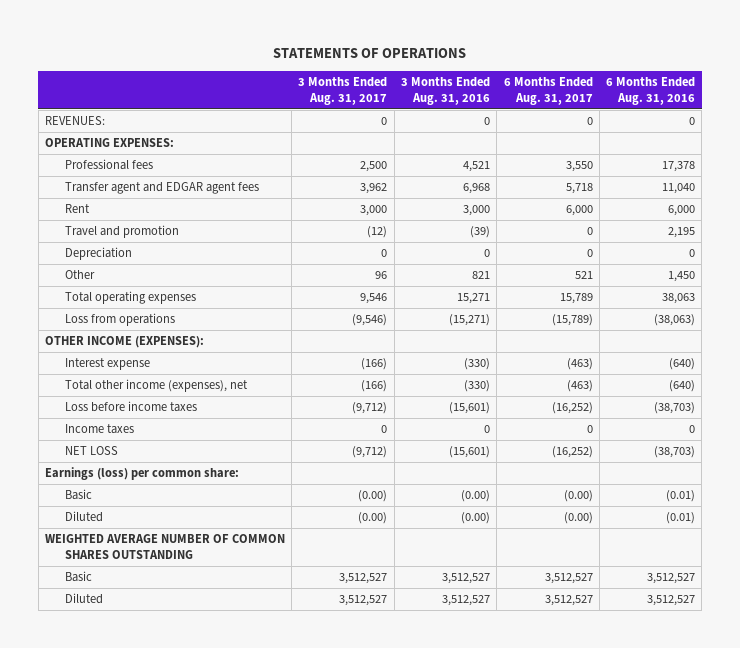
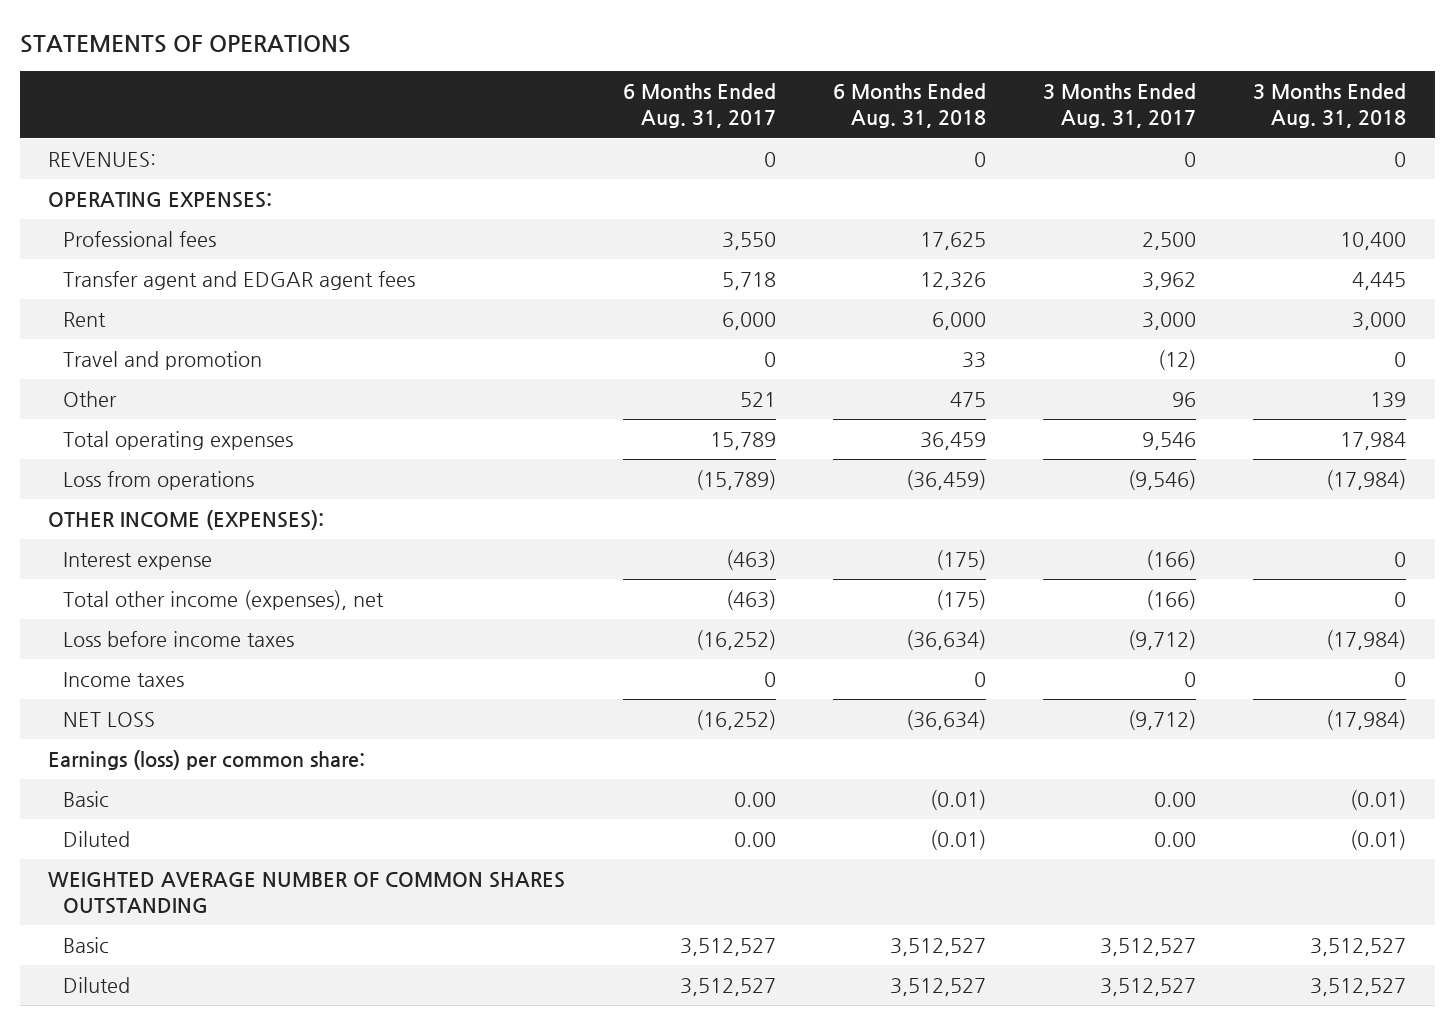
- | 3 Months Ended Aug. 31, 2017 | 3 Months Ended Aug. 31, 2016 | 6 Months Ended Aug. 31, 2017 | 6 Months Ended Aug. 31, 2016
+ | 6 Months Ended Aug. 31, 2017 | 6 Months Ended Aug. 31, 2018 | 3 Months Ended Aug. 31, 2017 | 3 Months Ended Aug. 31, 2018
- Depreciation | 0 | 0 | 0 | 0
- Basic | (0.00) | (0.00) | (0.00) | (0.01)
- Diluted | (0.00) | (0.00) | (0.00) | (0.01)
+ Basic | 0.00 | (0.01) | 0.00 | (0.01)
+ Diluted | 0.00 | (0.01) | 0.00 | (0.01)

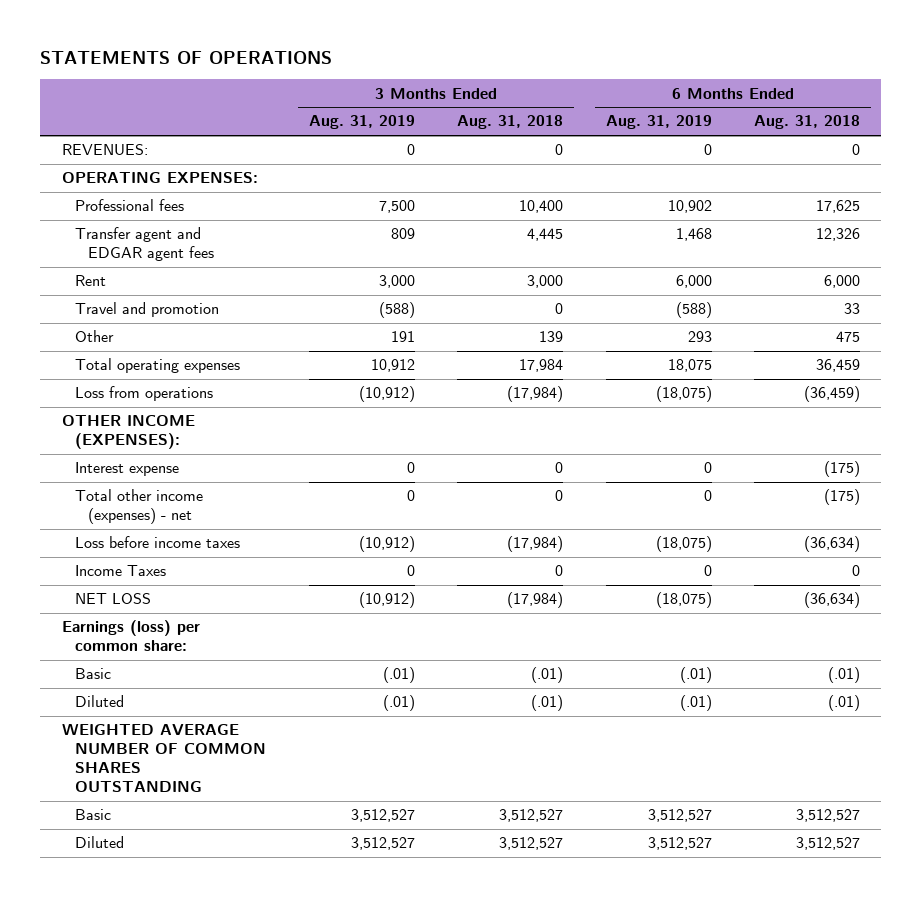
- | 6 Months Ended Aug. 31, 2017 | 6 Months Ended Aug. 31, 2018 | 3 Months Ended Aug. 31, 2017 | 3 Months Ended Aug. 31, 2018
+ | 3 Months Ended Aug. 31, 2019 | 3 Months Ended Aug. 31, 2018 | 6 Months Ended Aug. 31, 2019 | 6 Months Ended Aug. 31, 2018
- Total other income (expenses), net | (463) | (175) | (166) | 0
+ Total other income (expenses) - net | 0 | 0 | 0 | (175)
- Income taxes | 0 | 0 | 0 | 0
+ Income Taxes | 0 | 0 | 0 | 0
- Basic | 0.00 | (0.01) | 0.00 | (0.01)
- Diluted | 0.00 | (0.01) | 0.00 | (0.01)
+ Basic | (.01) | (.01) | (.01) | (.01)
+ Diluted | (.01) | (.01) | (.01) | (.01)

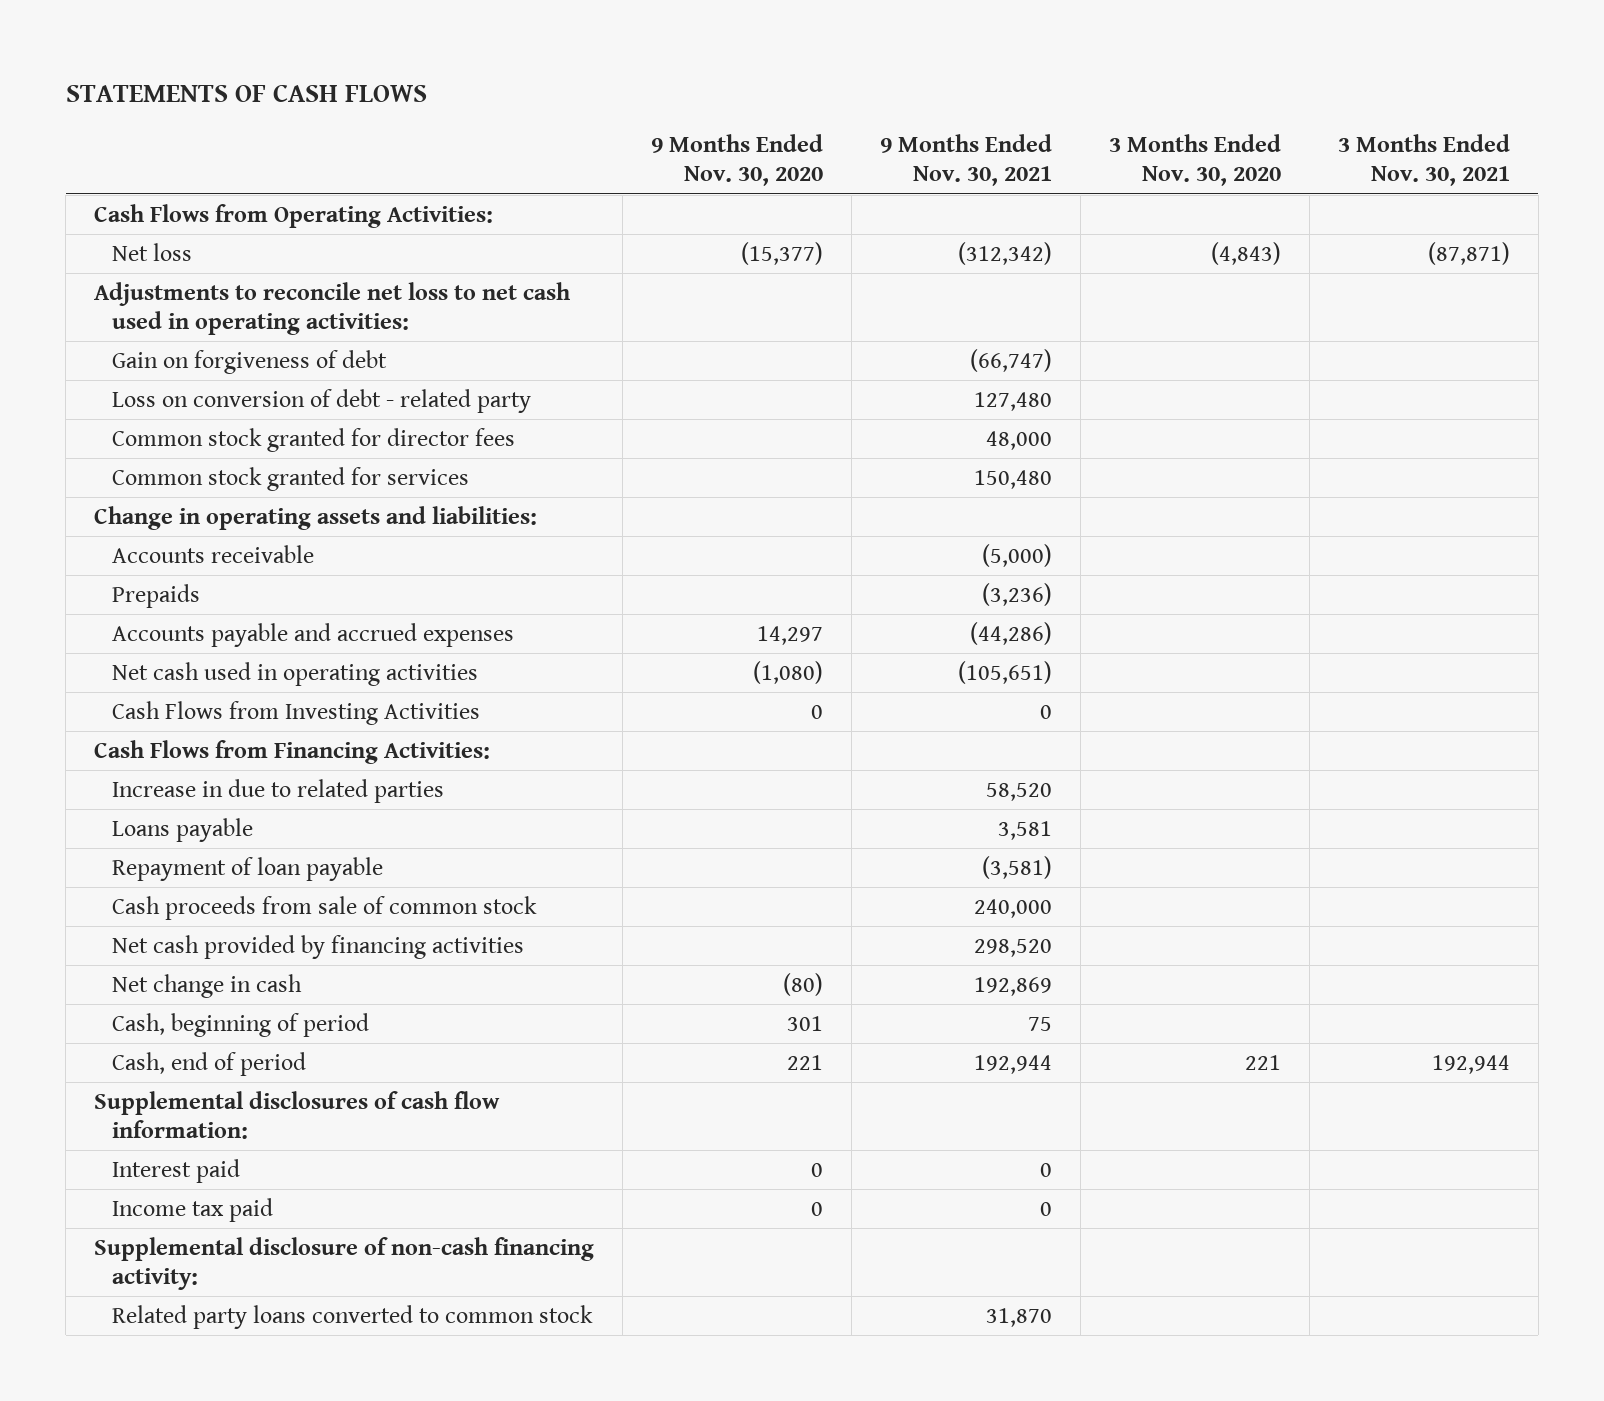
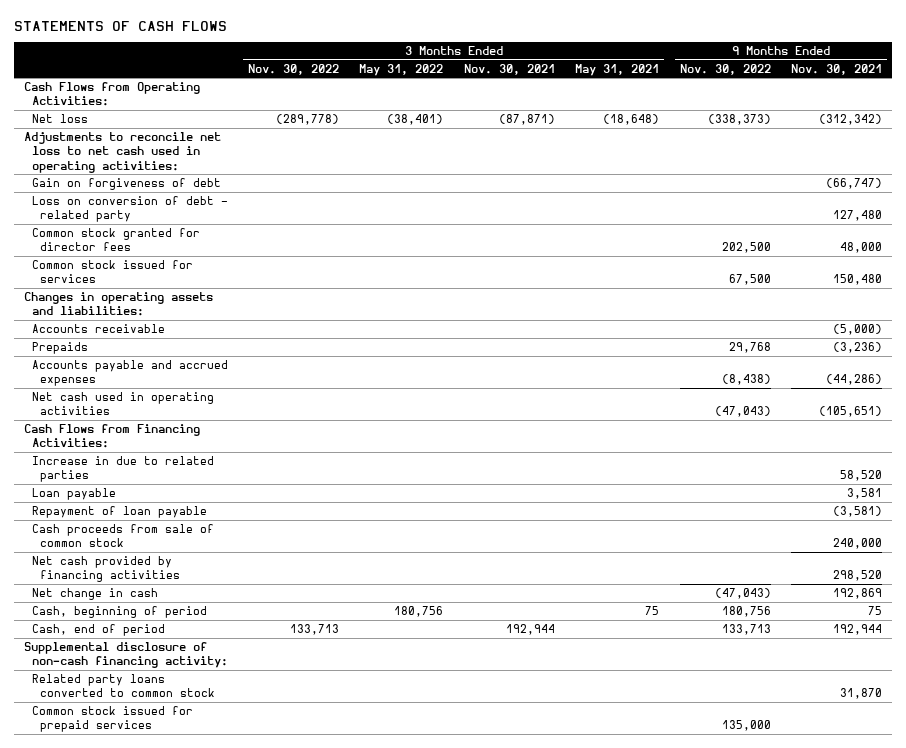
- | 9 Months Ended Nov. 30, 2020 | 9 Months Ended Nov. 30, 2021 | 3 Months Ended Nov. 30, 2020 | 3 Months Ended Nov. 30, 2021
+ | 3 Months Ended Nov. 30, 2022 | 3 Months Ended May 31, 2022 | 3 Months Ended Nov. 30, 2021 | 3 Months Ended May 31, 2021 | 9 Months Ended Nov. 30, 2022 | 9 Months Ended Nov. 30, 2021
- Common stock granted for services | | 150,480 | |
- Change in operating assets and liabilities:
+ Common stock issued for services | | | | | 67,500 | 150,480
+ Changes in operating assets and liabilities:
- Cash Flows from Investing Activities | 0 | 0 | |
- Loans payable | | 3,581 | |
+ Loan payable | | | | | | 3,581
- Supplemental disclosures of cash flow information:
- Interest paid | 0 | 0 | |
- Income tax paid | 0 | 0 | |
+ Common stock issued for prepaid services | | | | | 135,000 |

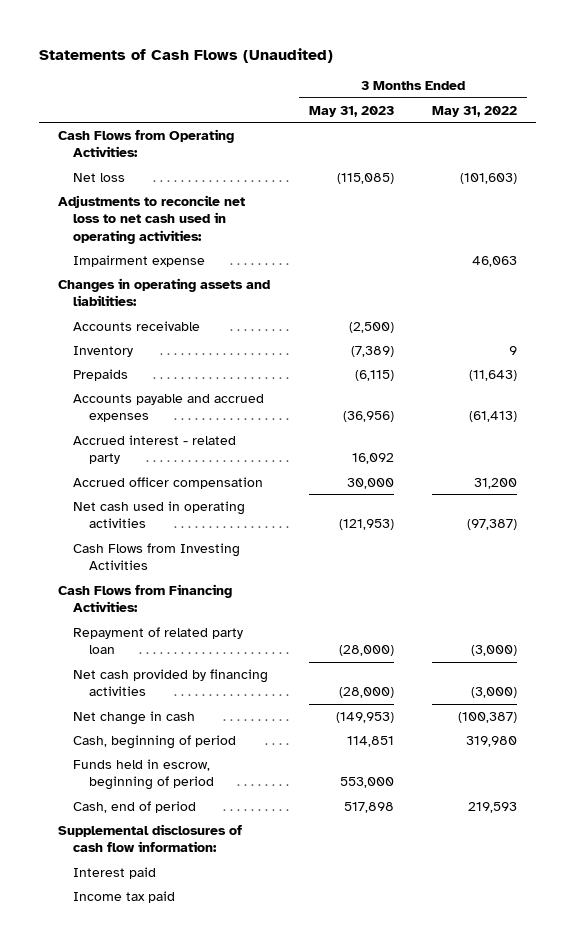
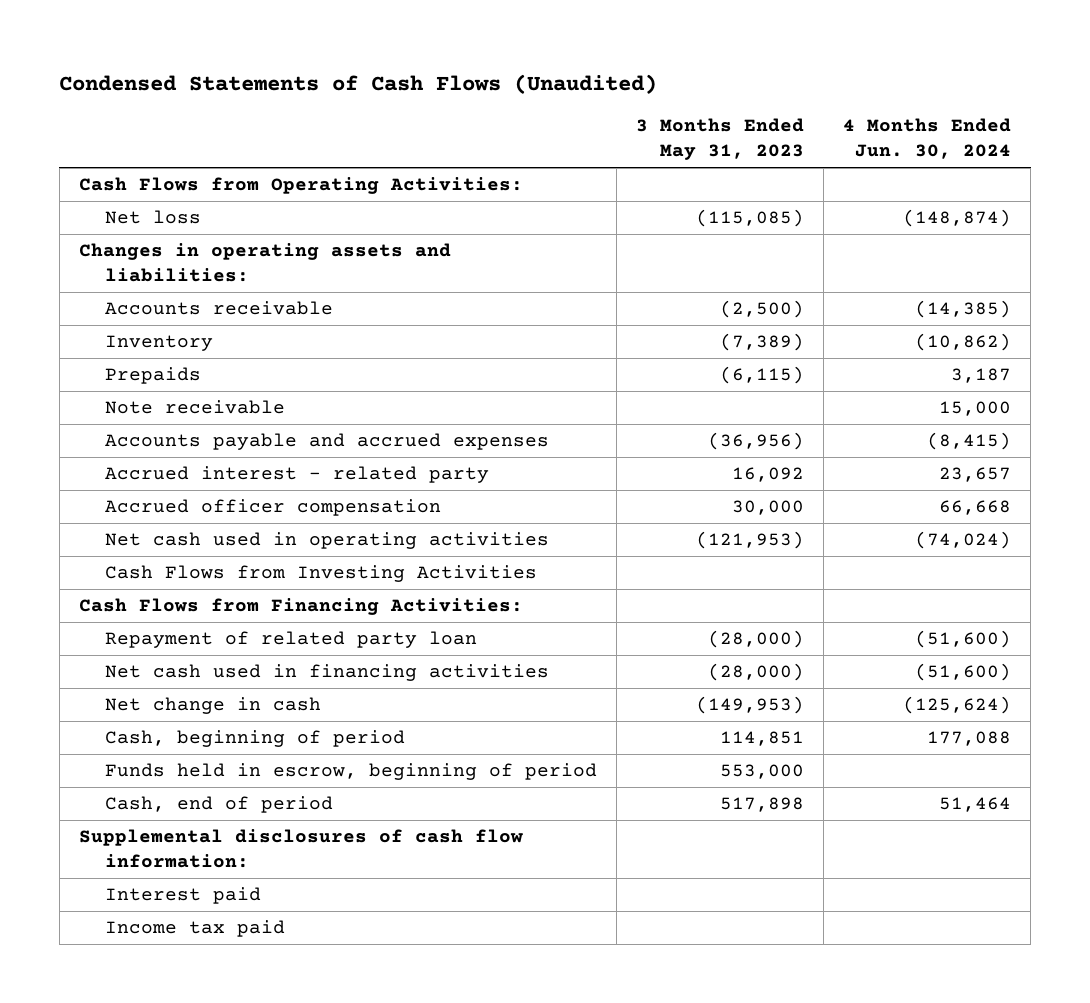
- Statements of Cash Flows (Unaudited)
+ Condensed Statements of Cash Flows (Unaudited)
- | 3 Months Ended May 31, 2023 | 3 Months Ended May 31, 2022
+ | 3 Months Ended May 31, 2023 | 4 Months Ended Jun. 30, 2024
- Adjustments to reconcile net loss to net cash used in operating activities:
- Impairment expense | | 46,063
+ Note receivable | | 15,000
- Net cash provided by financing activities | (28,000) | (3,000)
+ Net cash used in financing activities | (28,000) | (51,600)

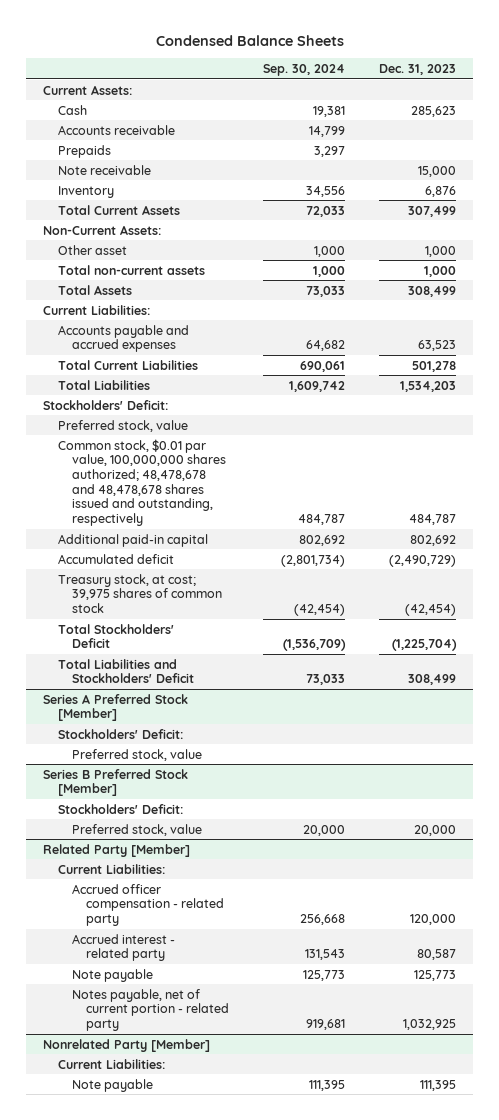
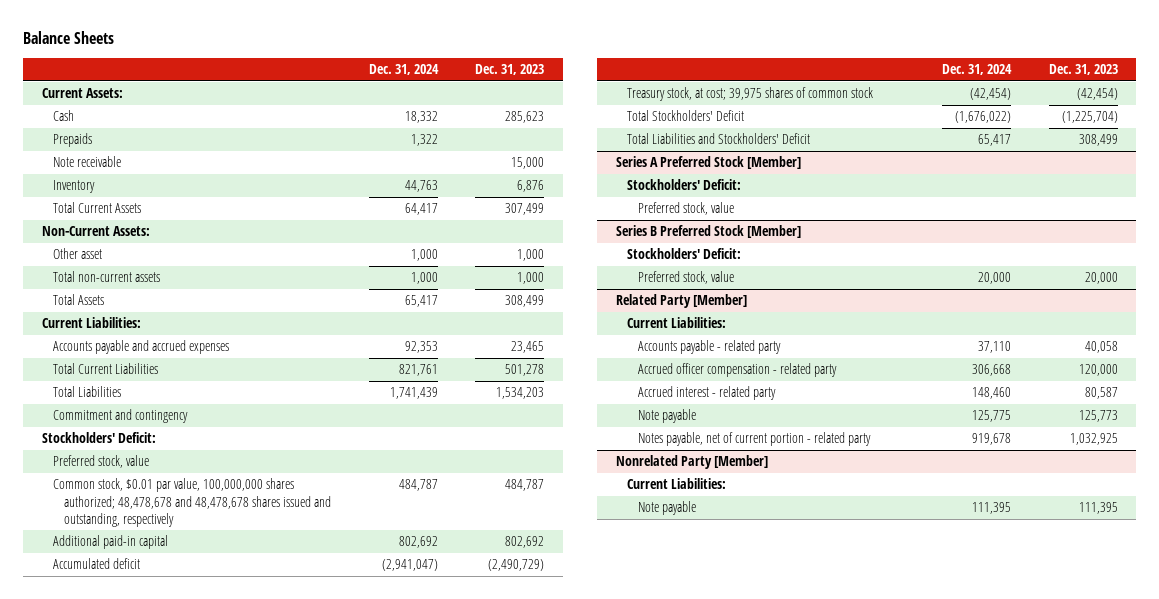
- Condensed Balance Sheets
+ Balance Sheets
- | Sep. 30, 2024 | Dec. 31, 2023
+ | Dec. 31, 2024 | Dec. 31, 2023
- Accounts receivable | 14,799 |
- Accounts payable and accrued expenses | 64,682 | 63,523
+ Accounts payable and accrued expenses | 92,353 | 23,465
+ Commitment and contingency
@ Related Party [Member]
+ Accounts payable - related party | 37,110 | 40,058

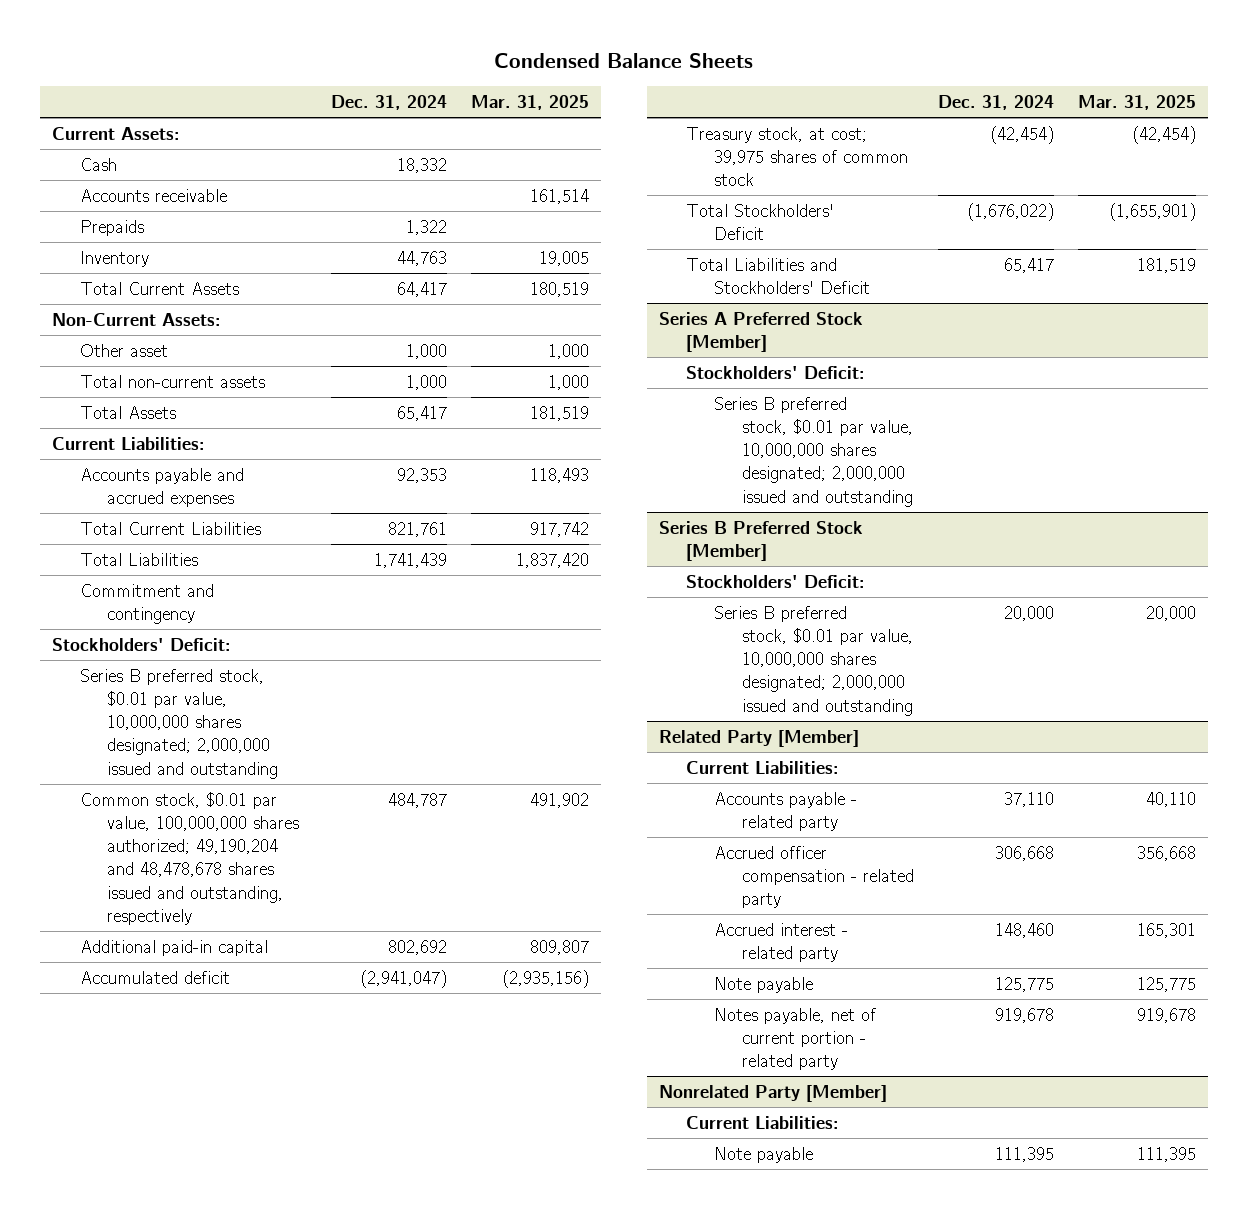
- Balance Sheets
+ Condensed Balance Sheets
- | Dec. 31, 2024 | Dec. 31, 2023
+ | Dec. 31, 2024 | Mar. 31, 2025
+ Accounts receivable | | 161,514
- Note receivable | | 15,000
- Preferred stock, value
- Common stock, $0.01 par value, 100,000,000 shares authorized; 48,478,678 and 48,478,678 shares issued and outstanding, respectively | 484,787 | 484,787
+ Series B preferred stock, $0.01 par value, 10,000,000 shares designated; 2,000,000 issued and outstanding
+ Common stock, $0.01 par value, 100,000,000 shares authorized; 49,190,204 and 48,478,678 shares issued and outstanding, respectively | 484,787 | 491,902
@ Series A Preferred Stock [Member]
- Preferred stock, value
+ Series B preferred stock, $0.01 par value, 10,000,000 shares designated; 2,000,000 issued and outstanding
@ Series B Preferred Stock [Member]
- Preferred stock, value | 20,000 | 20,000
+ Series B preferred stock, $0.01 par value, 10,000,000 shares designated; 2,000,000 issued and outstanding | 20,000 | 20,000

